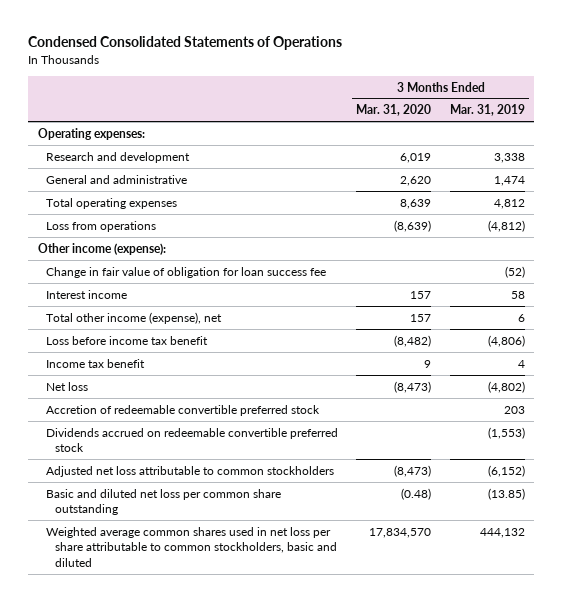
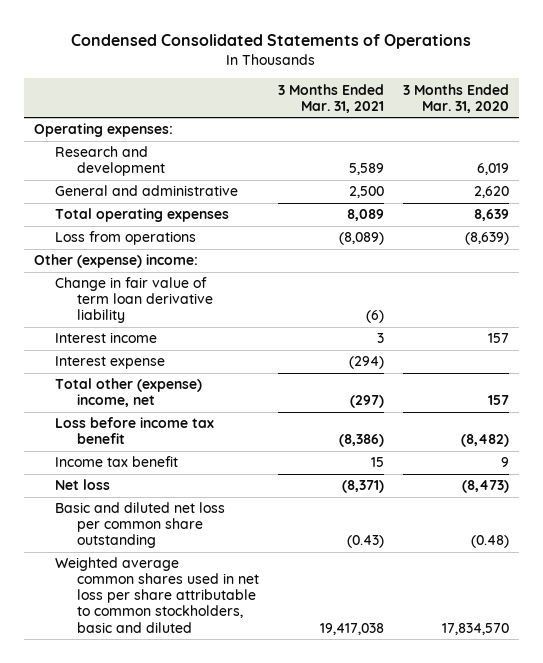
- | 3 Months Ended Mar. 31, 2020 | 3 Months Ended Mar. 31, 2019
+ | 3 Months Ended Mar. 31, 2021 | 3 Months Ended Mar. 31, 2020
- Other income (expense):
- Change in fair value of obligation for loan success fee | | (52)
+ Other (expense) income:
+ Change in fair value of term loan derivative liability | (6) |
- Total other income (expense), net | 157 | 6
+ Interest expense | (294) |
+ Total other (expense) income, net | (297) | 157
- Accretion of redeemable convertible preferred stock | | 203
- Dividends accrued on redeemable convertible preferred stock | | (1,553)
- Adjusted net loss attributable to common stockholders | (8,473) | (6,152)

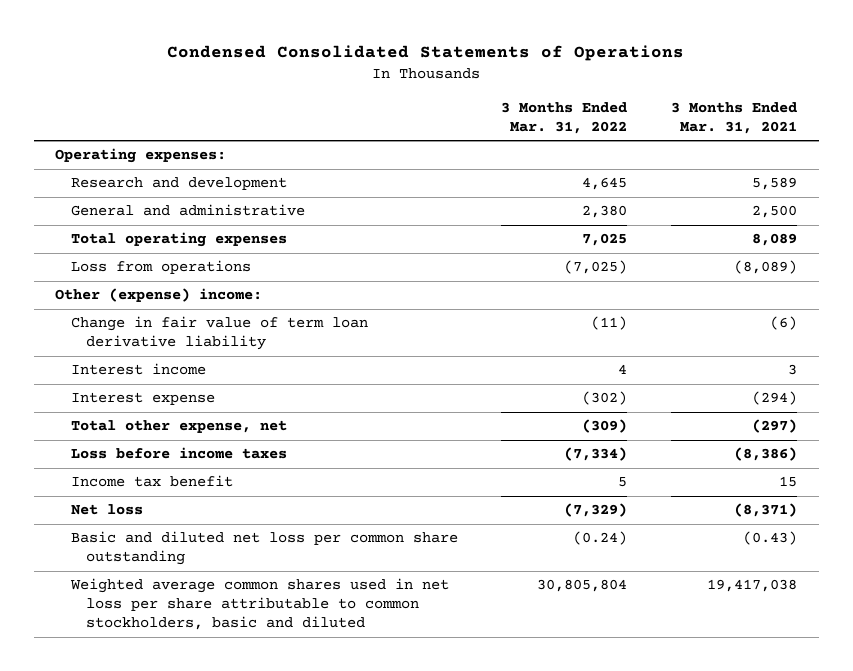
- | 3 Months Ended Mar. 31, 2021 | 3 Months Ended Mar. 31, 2020
+ | 3 Months Ended Mar. 31, 2022 | 3 Months Ended Mar. 31, 2021
- Total other (expense) income, net | (297) | 157
- Loss before income tax benefit | (8,386) | (8,482)
+ Total other expense, net | (309) | (297)
+ Loss before income taxes | (7,334) | (8,386)

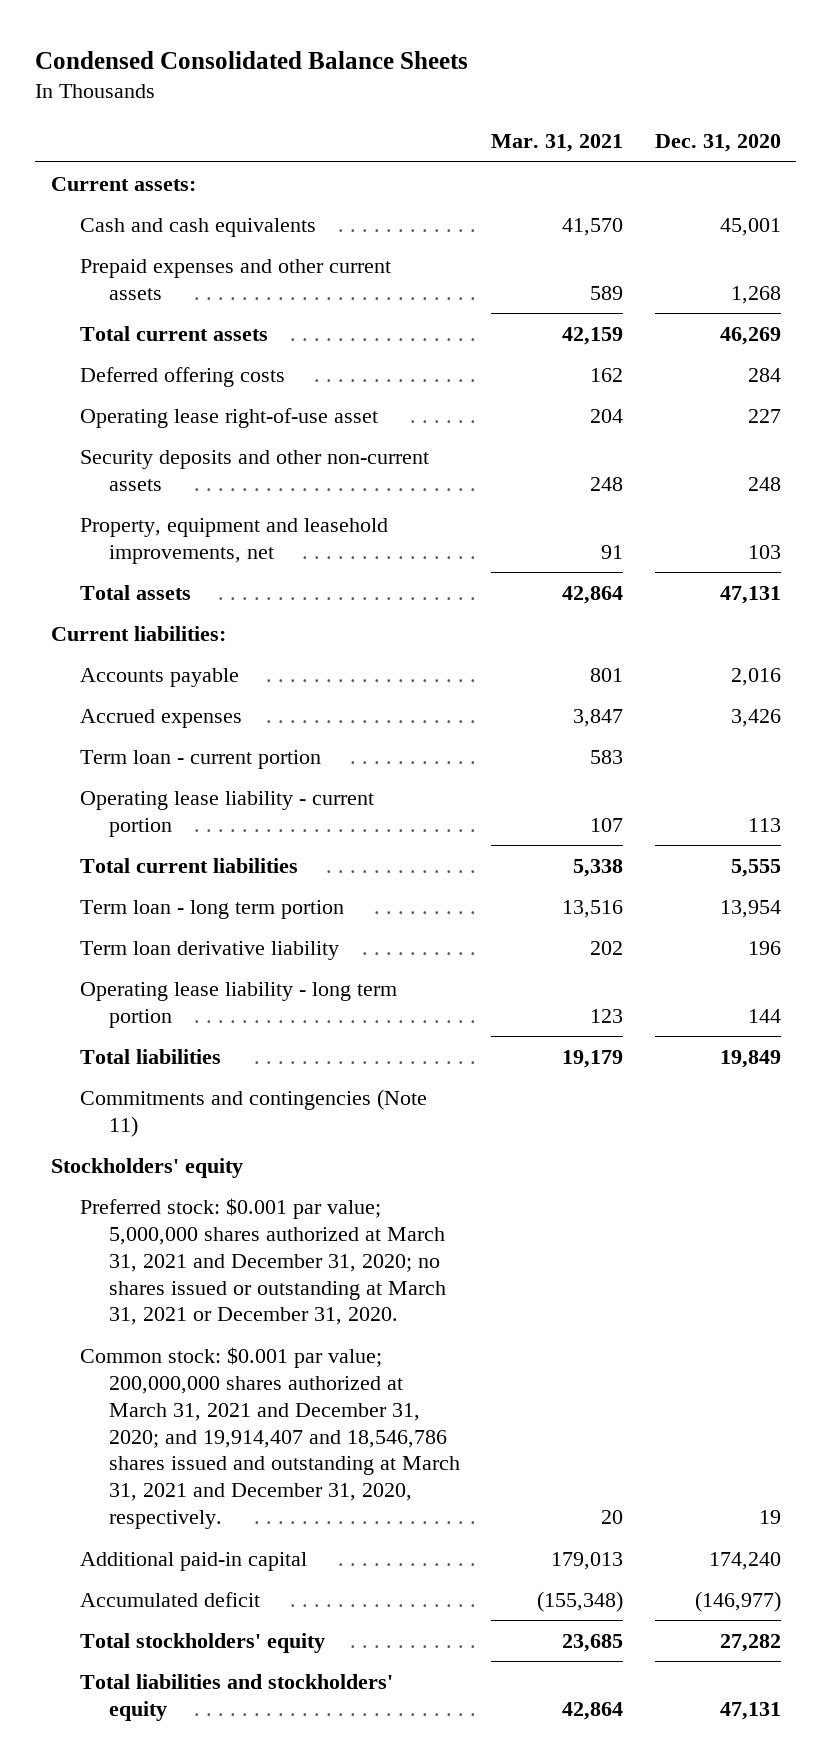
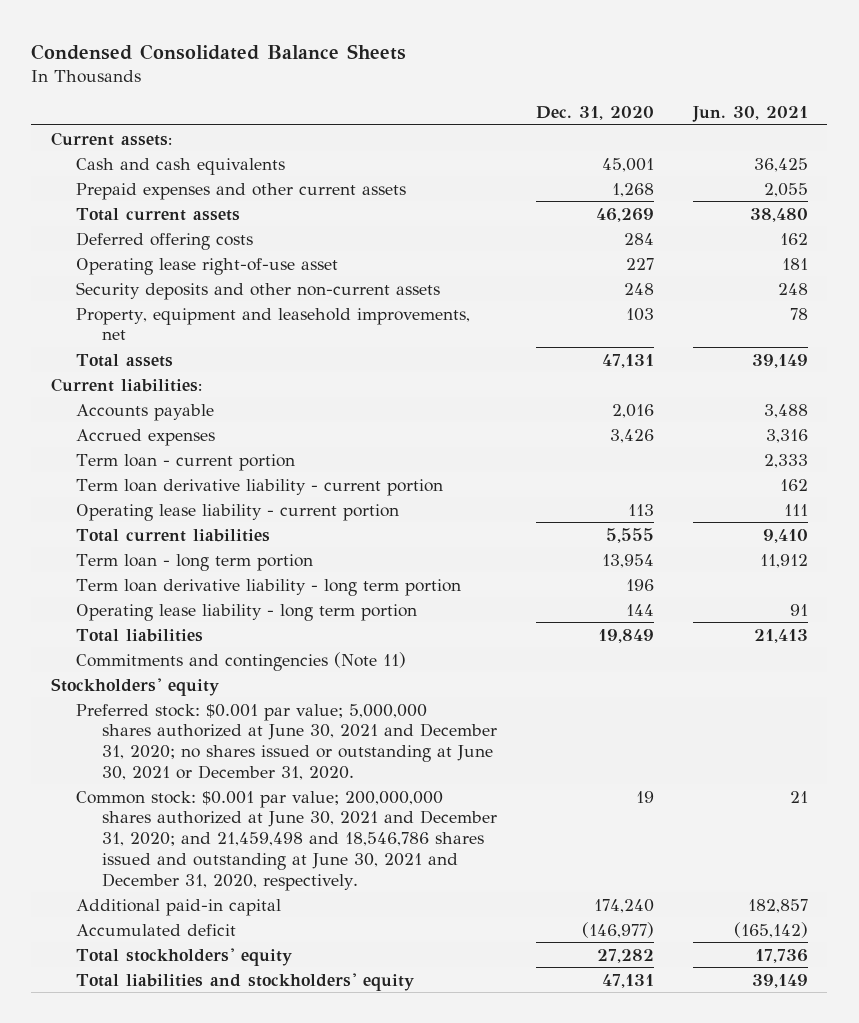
- | Mar. 31, 2021 | Dec. 31, 2020
+ | Dec. 31, 2020 | Jun. 30, 2021
+ Term loan derivative liability - current portion | | 162
- Term loan derivative liability | 202 | 196
+ Term loan derivative liability - long term portion | 196 |
- Preferred stock: $0.001 par value; 5,000,000 shares authorized at March 31, 2021 and December 31, 2020; no shares issued or outstanding at March 31, 2021 or December 31, 2020.
- Common stock: $0.001 par value; 200,000,000 shares authorized at March 31, 2021 and December 31, 2020; and 19,914,407 and 18,546,786 shares issued and outstanding at March 31, 2021 and December 31, 2020, respectively. | 20 | 19
+ Preferred stock: $0.001 par value; 5,000,000 shares authorized at June 30, 2021 and December 31, 2020; no shares issued or outstanding at June 30, 2021 or December 31, 2020.
+ Common stock: $0.001 par value; 200,000,000 shares authorized at June 30, 2021 and December 31, 2020; and 21,459,498 and 18,546,786 shares issued and outstanding at June 30, 2021 and December 31, 2020, respectively. | 19 | 21

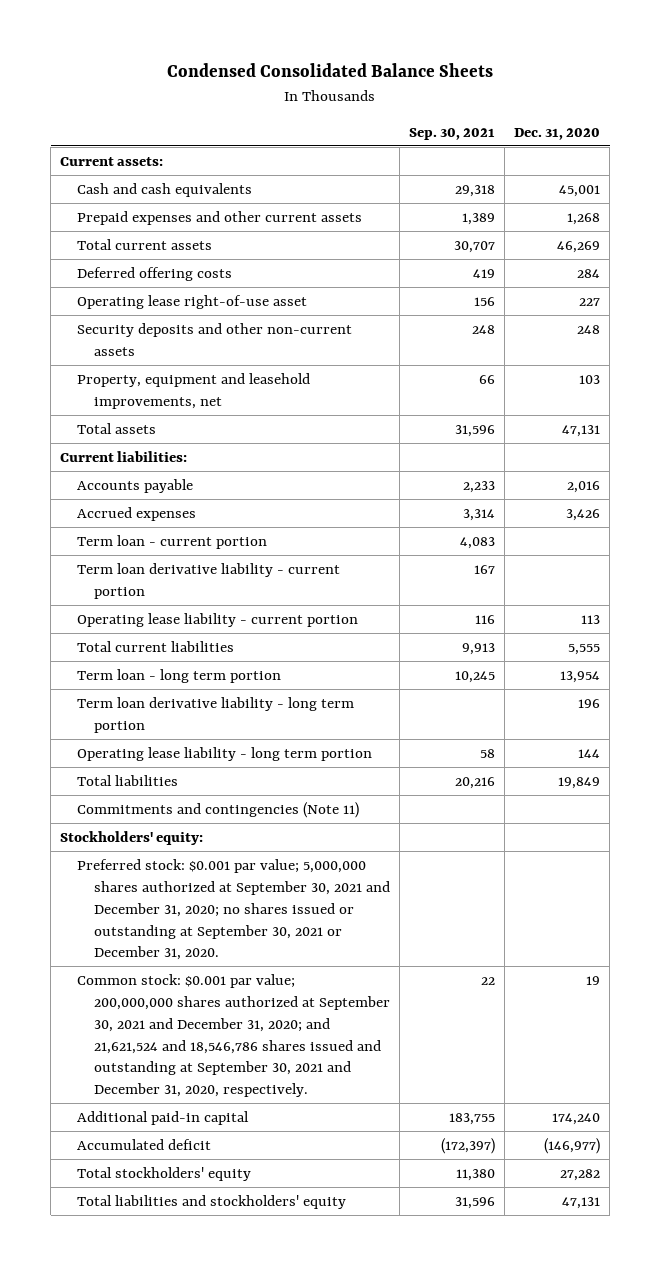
- | Dec. 31, 2020 | Jun. 30, 2021
+ | Sep. 30, 2021 | Dec. 31, 2020
- Stockholders' equity
- Preferred stock: $0.001 par value; 5,000,000 shares authorized at June 30, 2021 and December 31, 2020; no shares issued or outstanding at June 30, 2021 or December 31, 2020.
- Common stock: $0.001 par value; 200,000,000 shares authorized at June 30, 2021 and December 31, 2020; and 21,459,498 and 18,546,786 shares issued and outstanding at June 30, 2021 and December 31, 2020, respectively. | 19 | 21
+ Stockholders' equity:
+ Preferred stock: $0.001 par value; 5,000,000 shares authorized at September 30, 2021 and December 31, 2020; no shares issued or outstanding at September 30, 2021 or December 31, 2020.
+ Common stock: $0.001 par value; 200,000,000 shares authorized at September 30, 2021 and December 31, 2020; and 21,621,524 and 18,546,786 shares issued and outstanding at September 30, 2021 and December 31, 2020, respectively. | 22 | 19

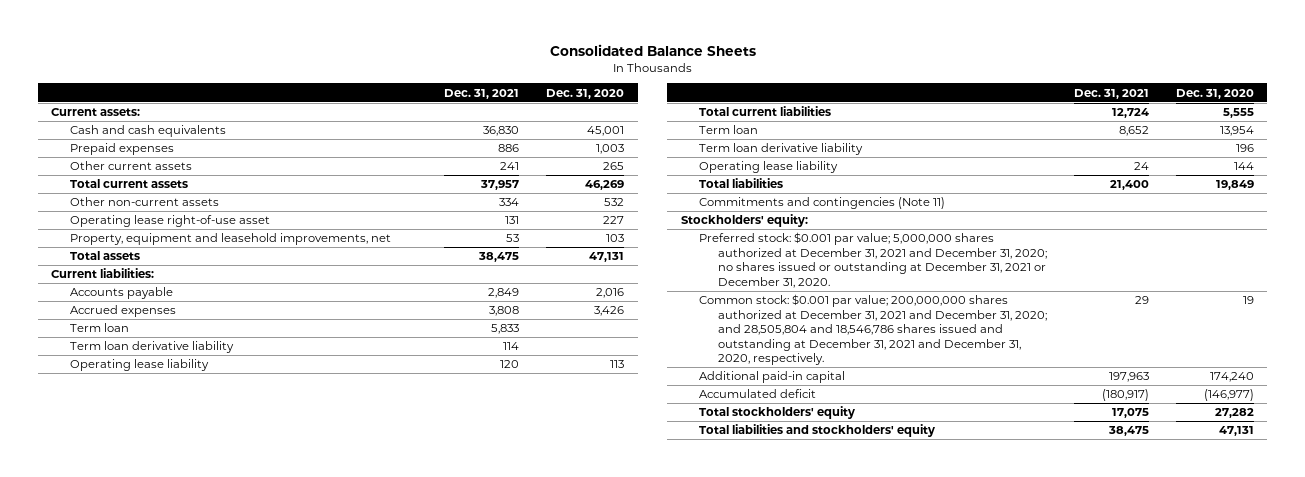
- Condensed Consolidated Balance Sheets
+ Consolidated Balance Sheets
- | Sep. 30, 2021 | Dec. 31, 2020
+ | Dec. 31, 2021 | Dec. 31, 2020
- Prepaid expenses and other current assets | 1,389 | 1,268
+ Prepaid expenses | 886 | 1,003
+ Other current assets | 241 | 265
- Deferred offering costs | 419 | 284
+ Other non-current assets | 334 | 532
- Security deposits and other non-current assets | 248 | 248
- Term loan - current portion | 4,083 |
- Term loan derivative liability - current portion | 167 |
- Operating lease liability - current portion | 116 | 113
+ Term loan | 5,833 |
+ Term loan derivative liability | 114 |
+ Operating lease liability | 120 | 113
- Term loan - long term portion | 10,245 | 13,954
- Term loan derivative liability - long term portion | | 196
- Operating lease liability - long term portion | 58 | 144
+ Term loan | 8,652 | 13,954
+ Term loan derivative liability | | 196
+ Operating lease liability | 24 | 144
- Preferred stock: $0.001 par value; 5,000,000 shares authorized at September 30, 2021 and December 31, 2020; no shares issued or outstanding at September 30, 2021 or December 31, 2020.
- Common stock: $0.001 par value; 200,000,000 shares authorized at September 30, 2021 and December 31, 2020; and 21,621,524 and 18,546,786 shares issued and outstanding at September 30, 2021 and December 31, 2020, respectively. | 22 | 19
+ Preferred stock: $0.001 par value; 5,000,000 shares authorized at December 31, 2021 and December 31, 2020; no shares issued or outstanding at December 31, 2021 or December 31, 2020.
+ Common stock: $0.001 par value; 200,000,000 shares authorized at December 31, 2021 and December 31, 2020; and 28,505,804 and 18,546,786 shares issued and outstanding at December 31, 2021 and December 31, 2020, respectively. | 29 | 19

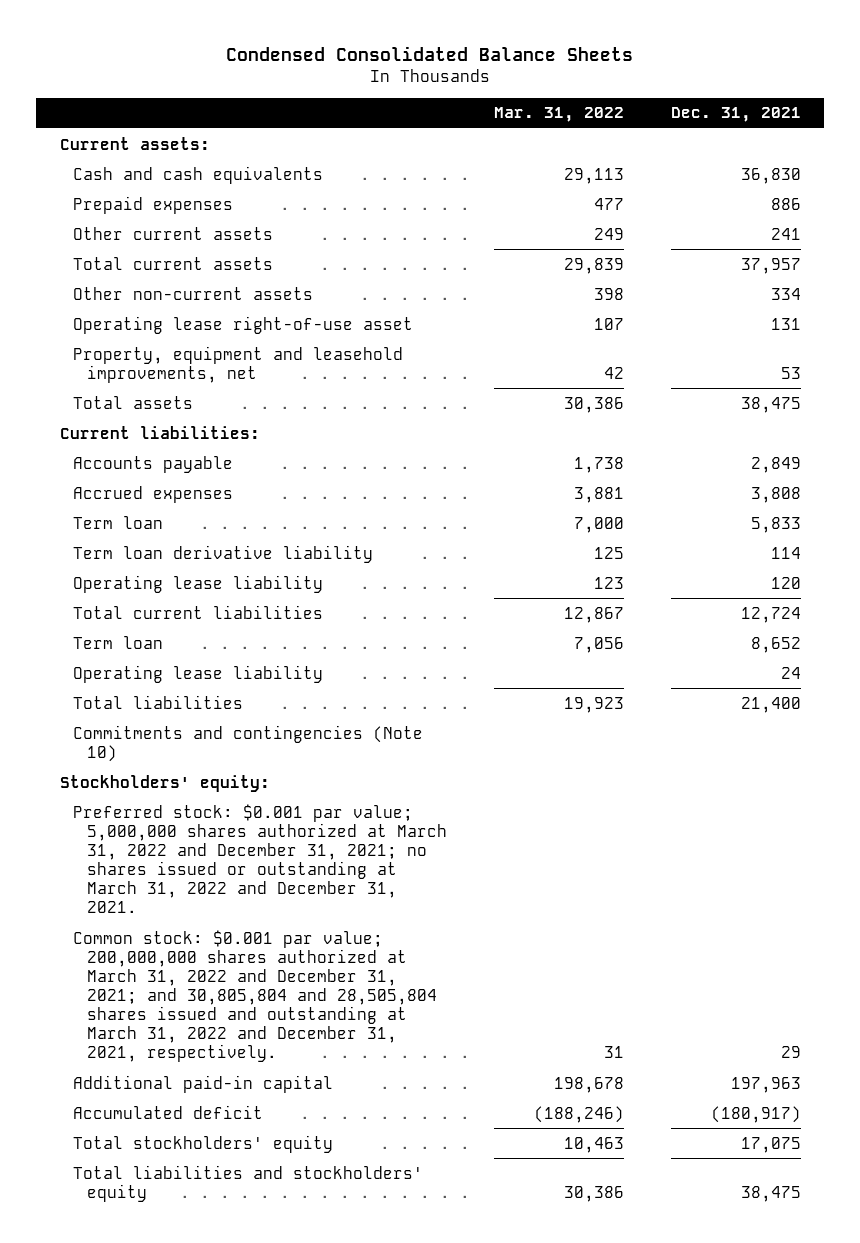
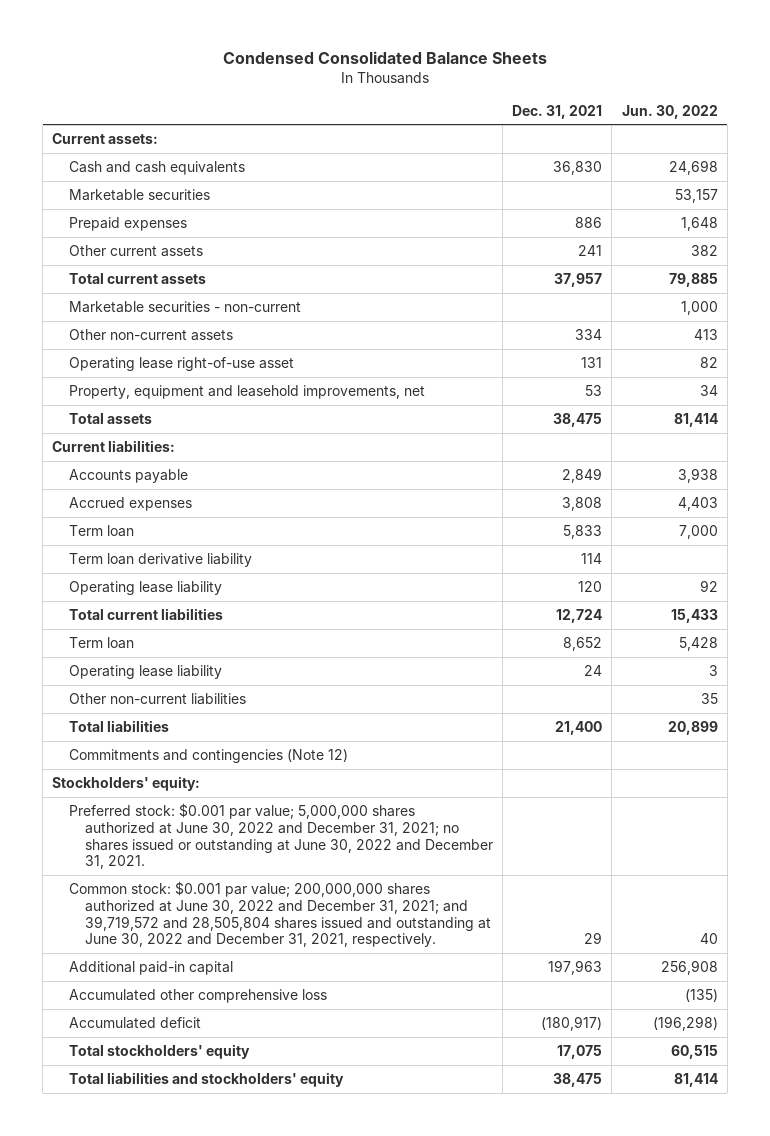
- | Mar. 31, 2022 | Dec. 31, 2021
+ | Dec. 31, 2021 | Jun. 30, 2022
+ Marketable securities | | 53,157
+ Marketable securities - non-current | | 1,000
+ Other non-current liabilities | | 35
- Commitments and contingencies (Note 10)
+ Commitments and contingencies (Note 12)
- Preferred stock: $0.001 par value; 5,000,000 shares authorized at March 31, 2022 and December 31, 2021; no shares issued or outstanding at March 31, 2022 and December 31, 2021.
- Common stock: $0.001 par value; 200,000,000 shares authorized at March 31, 2022 and December 31, 2021; and 30,805,804 and 28,505,804 shares issued and outstanding at March 31, 2022 and December 31, 2021, respectively. | 31 | 29
+ Preferred stock: $0.001 par value; 5,000,000 shares authorized at June 30, 2022 and December 31, 2021; no shares issued or outstanding at June 30, 2022 and December 31, 2021.
+ Common stock: $0.001 par value; 200,000,000 shares authorized at June 30, 2022 and December 31, 2021; and 39,719,572 and 28,505,804 shares issued and outstanding at June 30, 2022 and December 31, 2021, respectively. | 29 | 40
+ Accumulated other comprehensive loss | | (135)

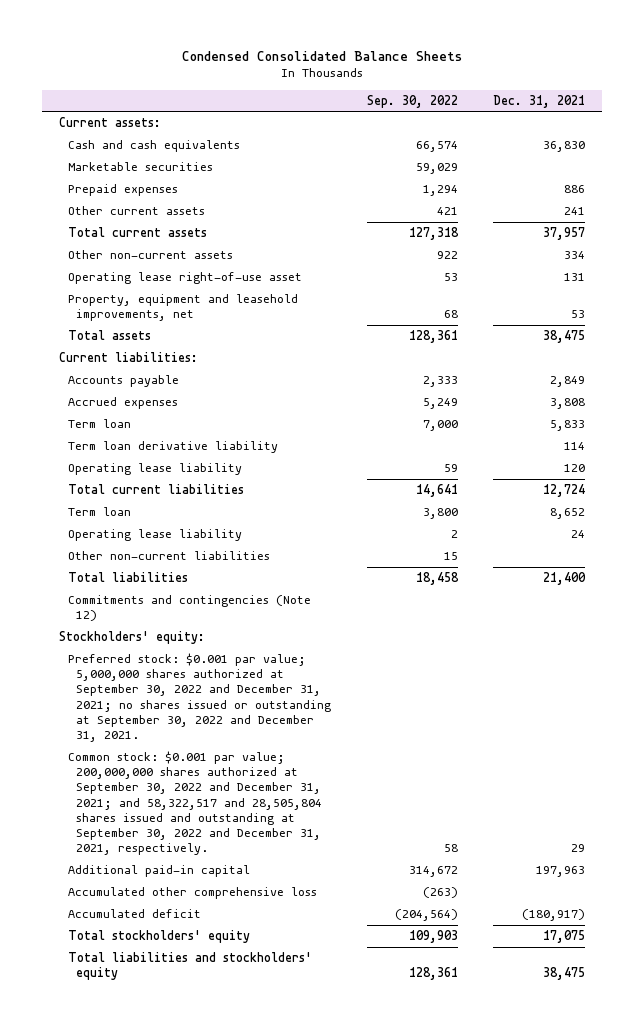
- | Dec. 31, 2021 | Jun. 30, 2022
+ | Sep. 30, 2022 | Dec. 31, 2021
- Marketable securities - non-current | | 1,000
- Preferred stock: $0.001 par value; 5,000,000 shares authorized at June 30, 2022 and December 31, 2021; no shares issued or outstanding at June 30, 2022 and December 31, 2021.
- Common stock: $0.001 par value; 200,000,000 shares authorized at June 30, 2022 and December 31, 2021; and 39,719,572 and 28,505,804 shares issued and outstanding at June 30, 2022 and December 31, 2021, respectively. | 29 | 40
+ Preferred stock: $0.001 par value; 5,000,000 shares authorized at September 30, 2022 and December 31, 2021; no shares issued or outstanding at September 30, 2022 and December 31, 2021.
+ Common stock: $0.001 par value; 200,000,000 shares authorized at September 30, 2022 and December 31, 2021; and 58,322,517 and 28,505,804 shares issued and outstanding at September 30, 2022 and December 31, 2021, respectively. | 58 | 29

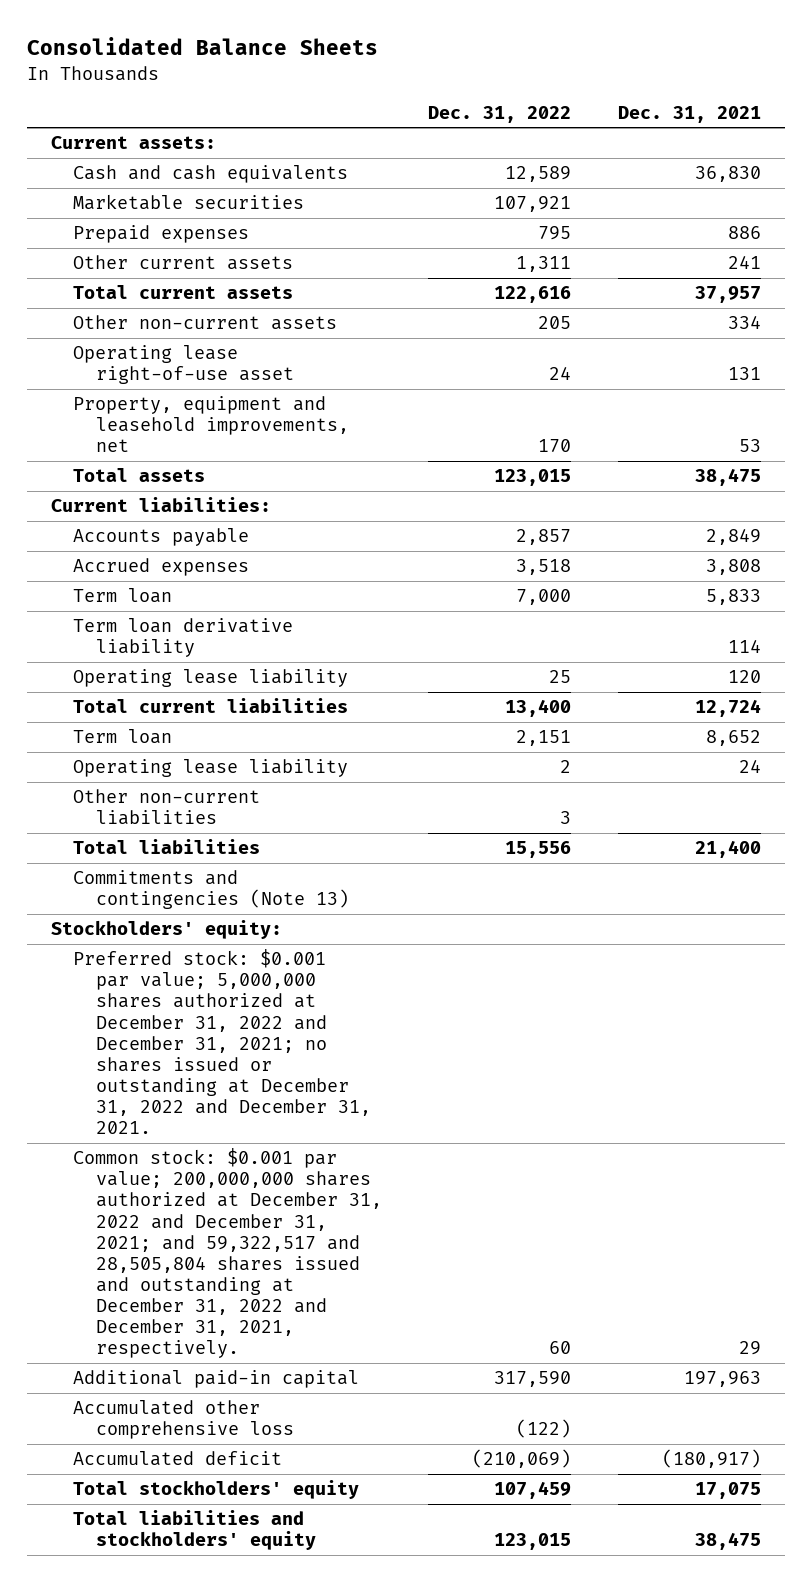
- Condensed Consolidated Balance Sheets
+ Consolidated Balance Sheets
- | Sep. 30, 2022 | Dec. 31, 2021
+ | Dec. 31, 2022 | Dec. 31, 2021
- Commitments and contingencies (Note 12)
+ Commitments and contingencies (Note 13)
- Preferred stock: $0.001 par value; 5,000,000 shares authorized at September 30, 2022 and December 31, 2021; no shares issued or outstanding at September 30, 2022 and December 31, 2021.
- Common stock: $0.001 par value; 200,000,000 shares authorized at September 30, 2022 and December 31, 2021; and 58,322,517 and 28,505,804 shares issued and outstanding at September 30, 2022 and December 31, 2021, respectively. | 58 | 29
+ Preferred stock: $0.001 par value; 5,000,000 shares authorized at December 31, 2022 and December 31, 2021; no shares issued or outstanding at December 31, 2022 and December 31, 2021.
+ Common stock: $0.001 par value; 200,000,000 shares authorized at December 31, 2022 and December 31, 2021; and 59,322,517 and 28,505,804 shares issued and outstanding at December 31, 2022 and December 31, 2021, respectively. | 60 | 29

